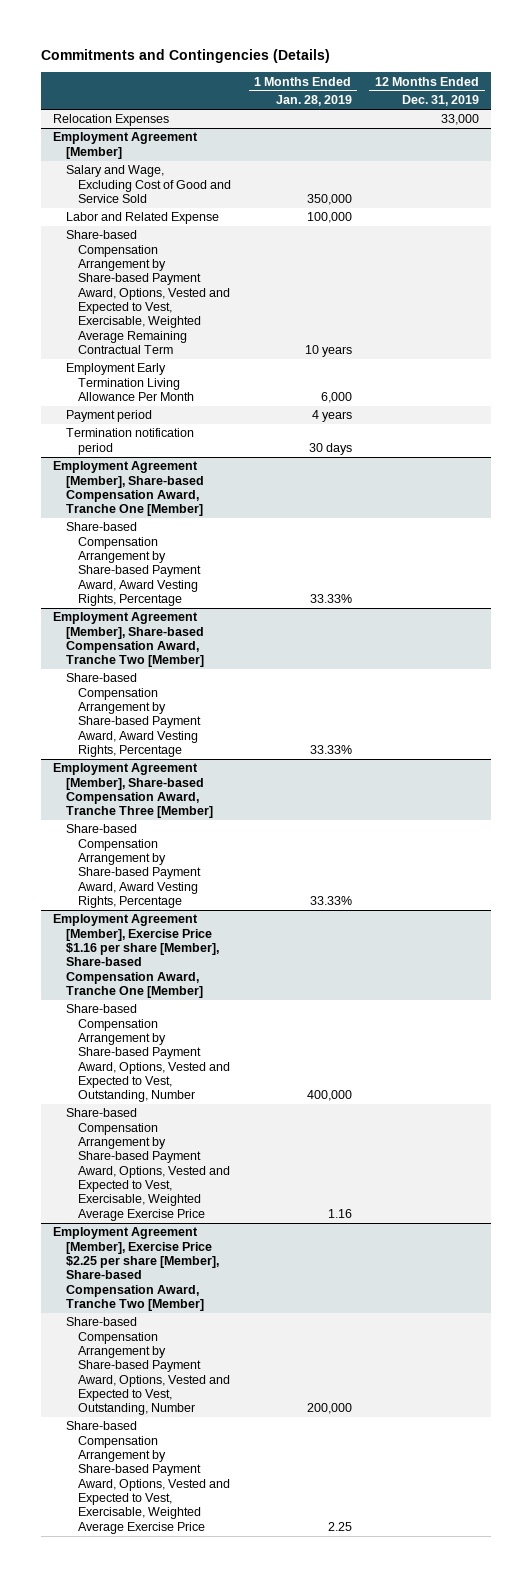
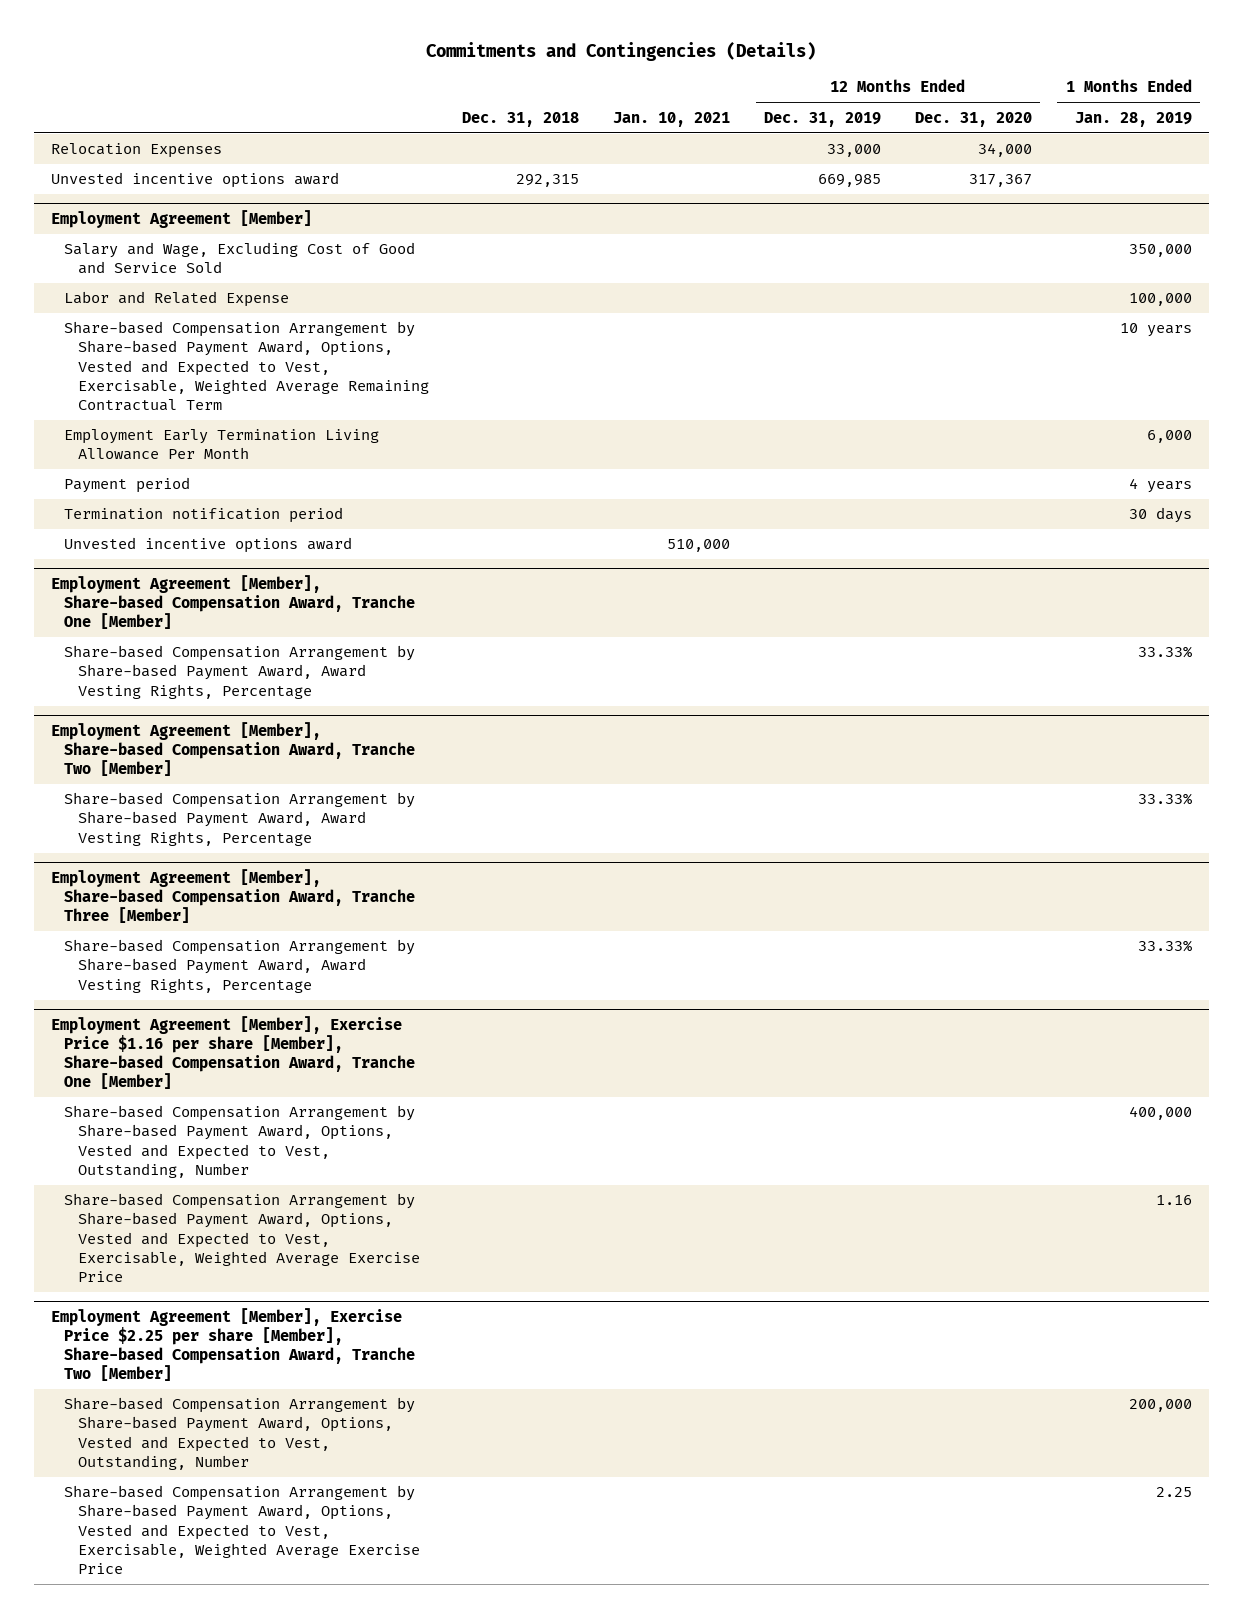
- | 1 Months Ended Jan. 28, 2019 | 12 Months Ended Dec. 31, 2019
+ | Dec. 31, 2018 | Jan. 10, 2021 | 12 Months Ended Dec. 31, 2019 | 12 Months Ended Dec. 31, 2020 | 1 Months Ended Jan. 28, 2019
+ Unvested incentive options award | 292,315 | | 669,985 | 317,367 |
@ Employment Agreement [Member]
+ Unvested incentive options award | | 510,000 | | |

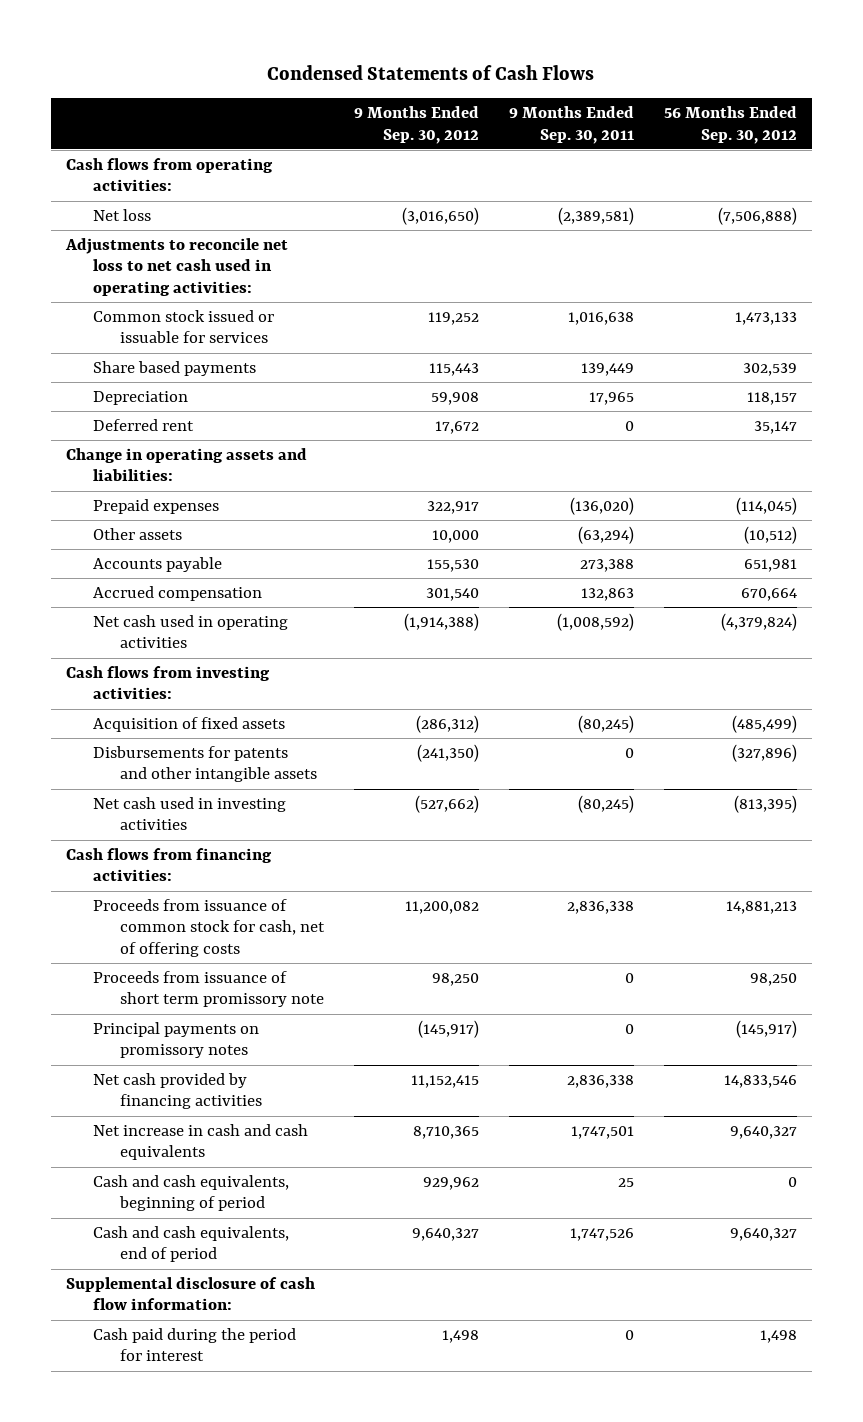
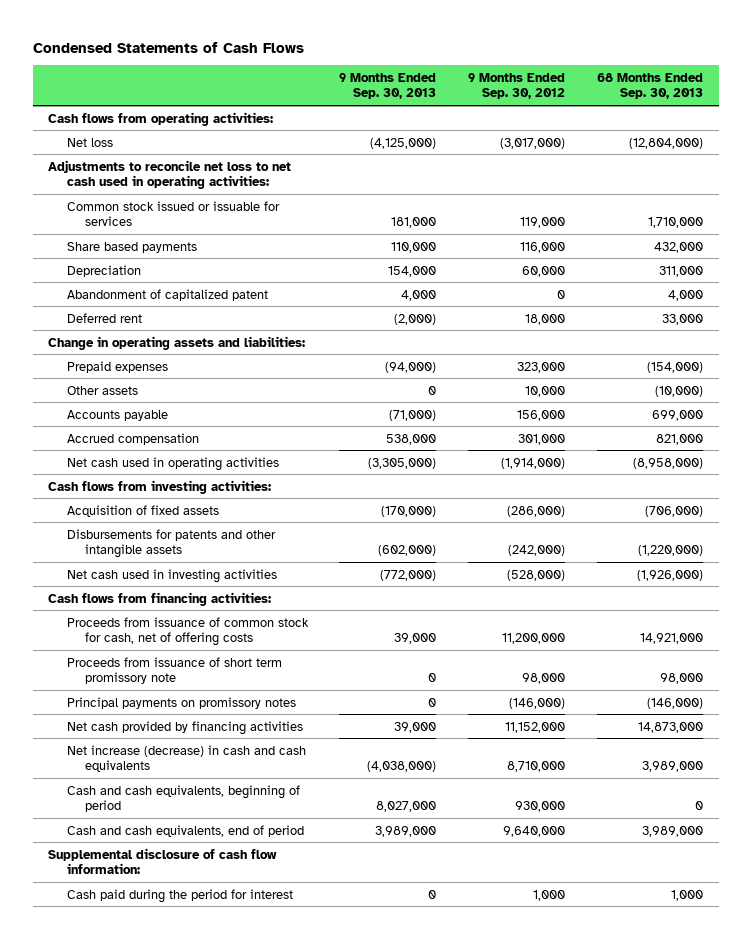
- | 9 Months Ended Sep. 30, 2012 | 9 Months Ended Sep. 30, 2011 | 56 Months Ended Sep. 30, 2012
+ | 9 Months Ended Sep. 30, 2013 | 9 Months Ended Sep. 30, 2012 | 68 Months Ended Sep. 30, 2013
- Net loss | (3,016,650) | (2,389,581) | (7,506,888)
+ Net loss | (4,125,000) | (3,017,000) | (12,804,000)
- Common stock issued or issuable for services | 119,252 | 1,016,638 | 1,473,133
- Share based payments | 115,443 | 139,449 | 302,539
- Depreciation | 59,908 | 17,965 | 118,157
- Deferred rent | 17,672 | 0 | 35,147
+ Common stock issued or issuable for services | 181,000 | 119,000 | 1,710,000
+ Share based payments | 110,000 | 116,000 | 432,000
+ Depreciation | 154,000 | 60,000 | 311,000
+ Abandonment of capitalized patent | 4,000 | 0 | 4,000
+ Deferred rent | (2,000) | 18,000 | 33,000
- Prepaid expenses | 322,917 | (136,020) | (114,045)
+ Prepaid expenses | (94,000) | 323,000 | (154,000)
- Accounts payable | 155,530 | 273,388 | 651,981
- Accrued compensation | 301,540 | 132,863 | 670,664
- Net cash used in operating activities | (1,914,388) | (1,008,592) | (4,379,824)
+ Accounts payable | (71,000) | 156,000 | 699,000
+ Accrued compensation | 538,000 | 301,000 | 821,000
+ Net cash used in operating activities | (3,305,000) | (1,914,000) | (8,958,000)
- Acquisition of fixed assets | (286,312) | (80,245) | (485,499)
- Disbursements for patents and other intangible assets | (241,350) | 0 | (327,896)
- Net cash used in investing activities | (527,662) | (80,245) | (813,395)
+ Acquisition of fixed assets | (170,000) | (286,000) | (706,000)
+ Disbursements for patents and other intangible assets | (602,000) | (242,000) | (1,220,000)
+ Net cash used in investing activities | (772,000) | (528,000) | (1,926,000)
- Proceeds from issuance of common stock for cash, net of offering costs | 11,200,082 | 2,836,338 | 14,881,213
- Proceeds from issuance of short term promissory note | 98,250 | 0 | 98,250
- Principal payments on promissory notes | (145,917) | 0 | (145,917)
- Net cash provided by financing activities | 11,152,415 | 2,836,338 | 14,833,546
- Net increase in cash and cash equivalents | 8,710,365 | 1,747,501 | 9,640,327
- Cash and cash equivalents, beginning of period | 929,962 | 25 | 0
- Cash and cash equivalents, end of period | 9,640,327 | 1,747,526 | 9,640,327
+ Proceeds from issuance of common stock for cash, net of offering costs | 39,000 | 11,200,000 | 14,921,000
+ Proceeds from issuance of short term promissory note | 0 | 98,000 | 98,000
+ Principal payments on promissory notes | 0 | (146,000) | (146,000)
+ Net cash provided by financing activities | 39,000 | 11,152,000 | 14,873,000
+ Net increase (decrease) in cash and cash equivalents | (4,038,000) | 8,710,000 | 3,989,000
+ Cash and cash equivalents, beginning of period | 8,027,000 | 930,000 | 0
+ Cash and cash equivalents, end of period | 3,989,000 | 9,640,000 | 3,989,000
- Cash paid during the period for interest | 1,498 | 0 | 1,498
+ Cash paid during the period for interest | 0 | 1,000 | 1,000

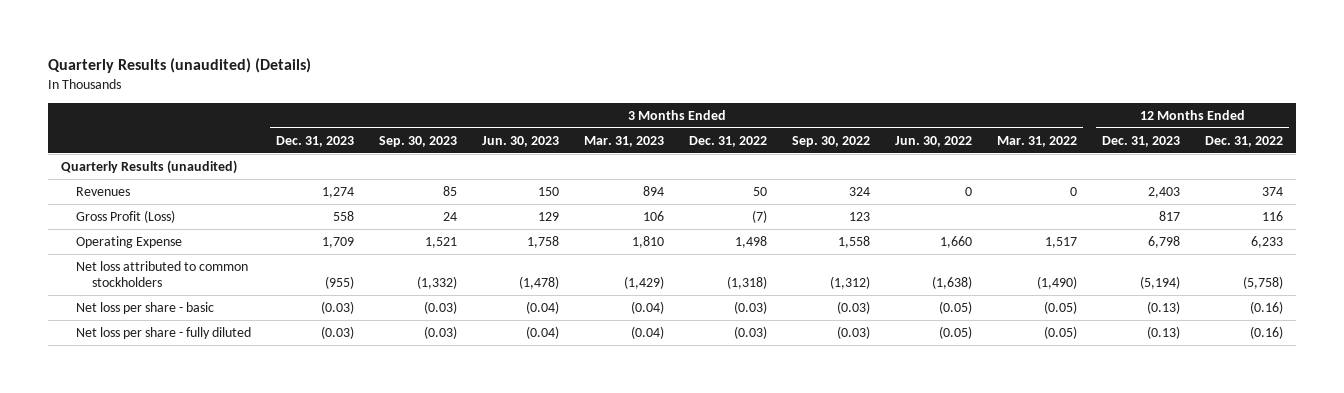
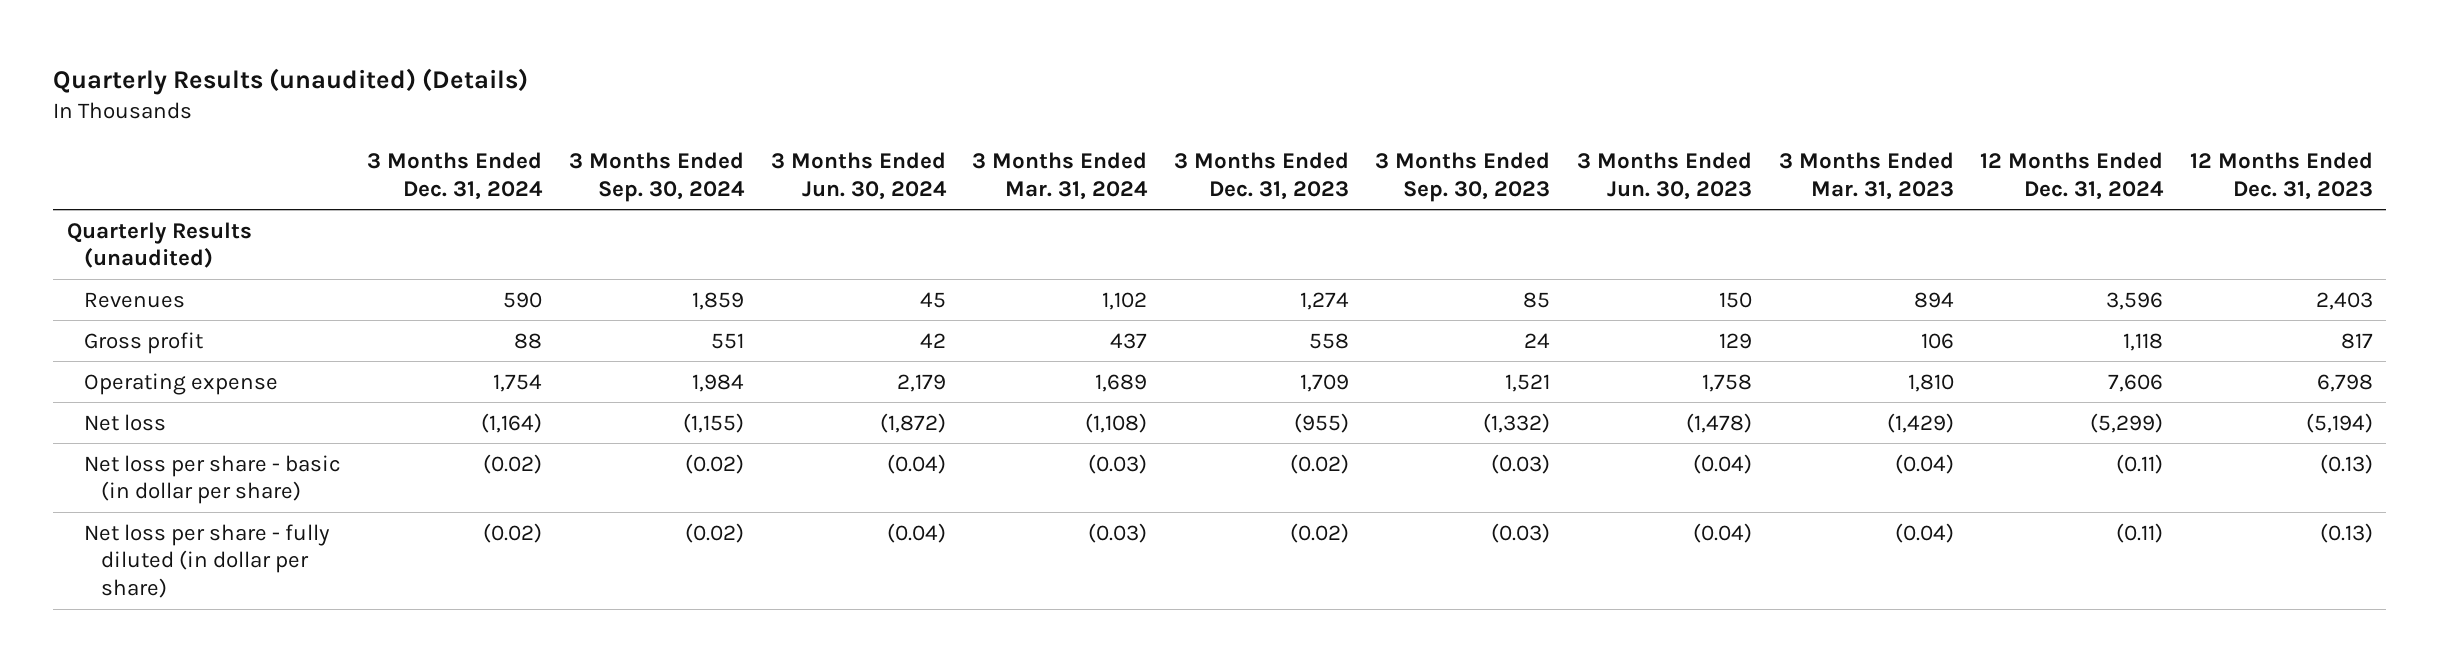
- | 3 Months Ended Dec. 31, 2023 | 3 Months Ended Sep. 30, 2023 | 3 Months Ended Jun. 30, 2023 | 3 Months Ended Mar. 31, 2023 | 3 Months Ended Dec. 31, 2022 | 3 Months Ended Sep. 30, 2022 | 3 Months Ended Jun. 30, 2022 | 3 Months Ended Mar. 31, 2022 | 12 Months Ended Dec. 31, 2023 | 12 Months Ended Dec. 31, 2022
+ | 3 Months Ended Dec. 31, 2024 | 3 Months Ended Sep. 30, 2024 | 3 Months Ended Jun. 30, 2024 | 3 Months Ended Mar. 31, 2024 | 3 Months Ended Dec. 31, 2023 | 3 Months Ended Sep. 30, 2023 | 3 Months Ended Jun. 30, 2023 | 3 Months Ended Mar. 31, 2023 | 12 Months Ended Dec. 31, 2024 | 12 Months Ended Dec. 31, 2023
- Gross Profit (Loss) | 558 | 24 | 129 | 106 | (7) | 123 | | | 817 | 116
- Operating Expense | 1,709 | 1,521 | 1,758 | 1,810 | 1,498 | 1,558 | 1,660 | 1,517 | 6,798 | 6,233
- Net loss attributed to common stockholders | (955) | (1,332) | (1,478) | (1,429) | (1,318) | (1,312) | (1,638) | (1,490) | (5,194) | (5,758)
- Net loss per share - basic | (0.03) | (0.03) | (0.04) | (0.04) | (0.03) | (0.03) | (0.05) | (0.05) | (0.13) | (0.16)
- Net loss per share - fully diluted | (0.03) | (0.03) | (0.04) | (0.04) | (0.03) | (0.03) | (0.05) | (0.05) | (0.13) | (0.16)
+ Gross profit | 88 | 551 | 42 | 437 | 558 | 24 | 129 | 106 | 1,118 | 817
+ Operating expense | 1,754 | 1,984 | 2,179 | 1,689 | 1,709 | 1,521 | 1,758 | 1,810 | 7,606 | 6,798
+ Net loss | (1,164) | (1,155) | (1,872) | (1,108) | (955) | (1,332) | (1,478) | (1,429) | (5,299) | (5,194)
+ Net loss per share - basic (in dollar per share) | (0.02) | (0.02) | (0.04) | (0.03) | (0.02) | (0.03) | (0.04) | (0.04) | (0.11) | (0.13)
+ Net loss per share - fully diluted (in dollar per share) | (0.02) | (0.02) | (0.04) | (0.03) | (0.02) | (0.03) | (0.04) | (0.04) | (0.11) | (0.13)

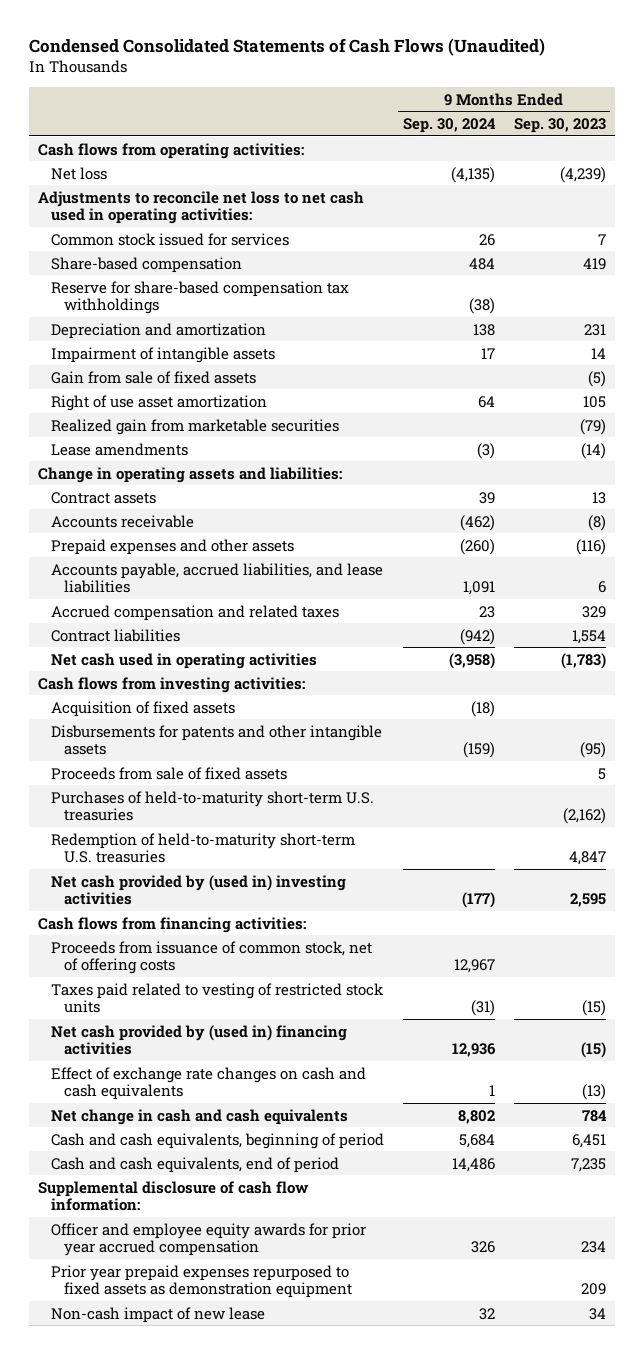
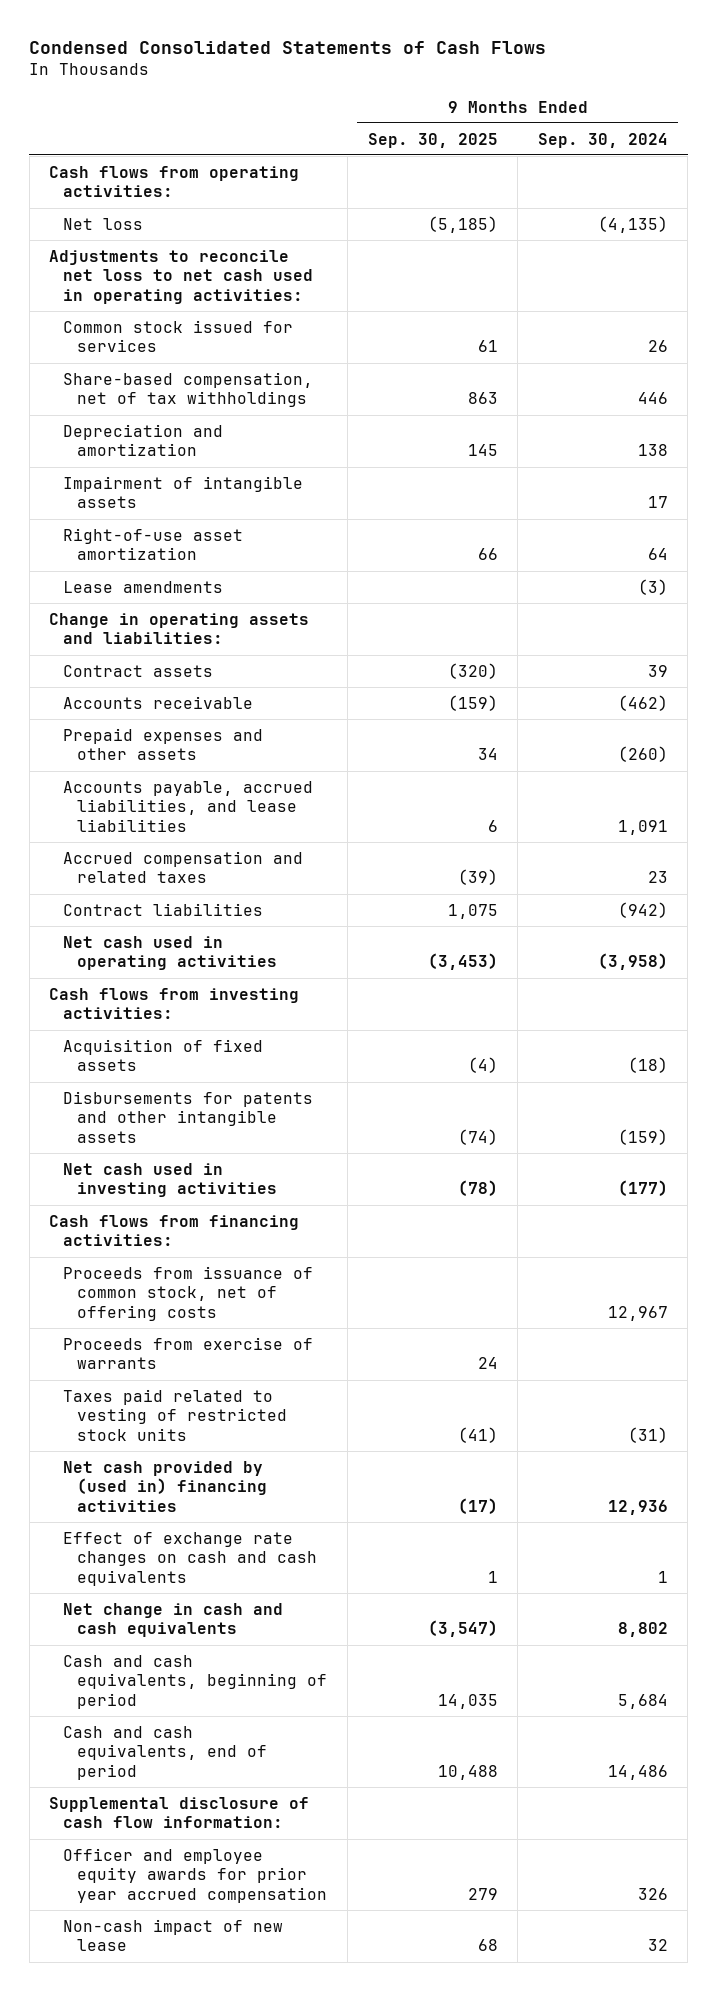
- Condensed Consolidated Statements of Cash Flows (Unaudited)
+ Condensed Consolidated Statements of Cash Flows
- | 9 Months Ended Sep. 30, 2024 | 9 Months Ended Sep. 30, 2023
+ | 9 Months Ended Sep. 30, 2025 | 9 Months Ended Sep. 30, 2024
- Share-based compensation | 484 | 419
- Reserve for share-based compensation tax withholdings | (38) |
+ Share-based compensation, net of tax withholdings | 863 | 446
- Gain from sale of fixed assets | | (5)
- Right of use asset amortization | 64 | 105
- Realized gain from marketable securities | | (79)
+ Right-of-use asset amortization | 66 | 64
- Proceeds from sale of fixed assets | | 5
- Purchases of held-to-maturity short-term U.S. treasuries | | (2,162)
- Redemption of held-to-maturity short-term U.S. treasuries | | 4,847
- Net cash provided by (used in) investing activities | (177) | 2,595
+ Net cash used in investing activities | (78) | (177)
+ Proceeds from exercise of warrants | 24 |
- Prior year prepaid expenses repurposed to fixed assets as demonstration equipment | | 209

